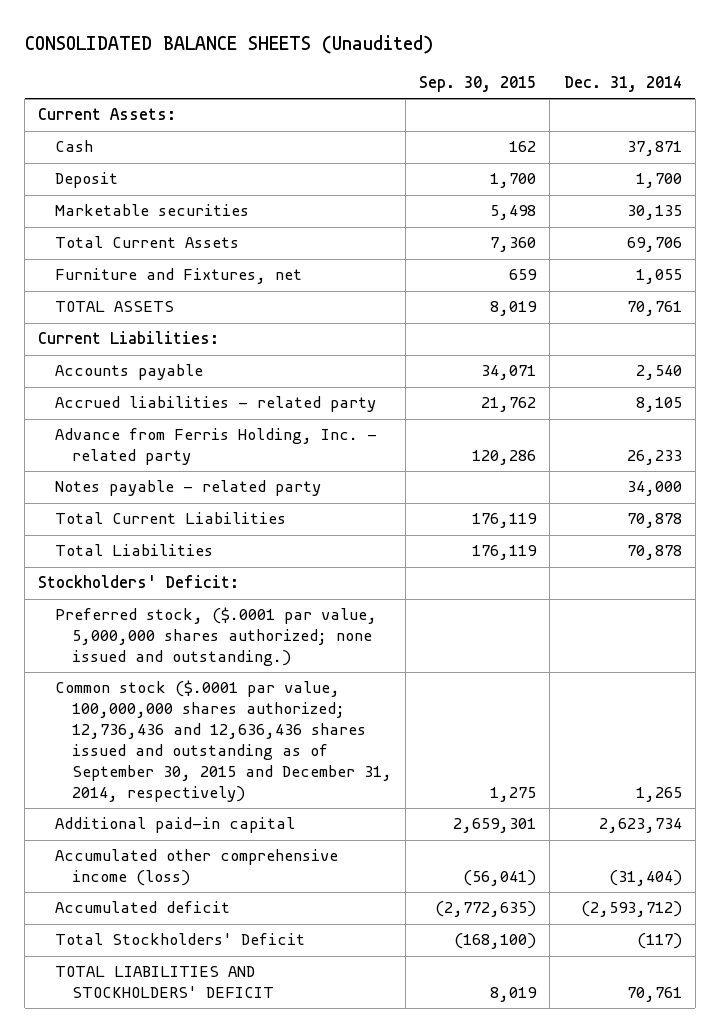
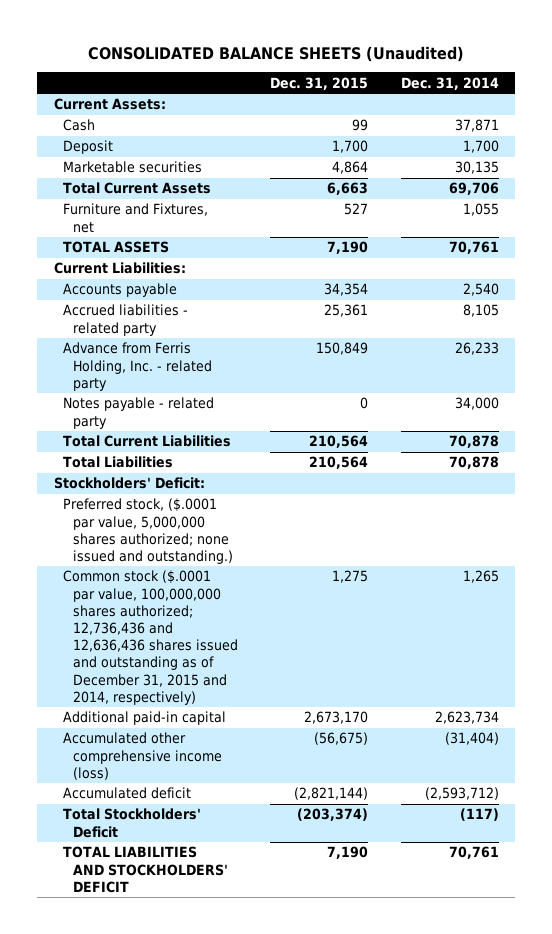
- | Sep. 30, 2015 | Dec. 31, 2014
+ | Dec. 31, 2015 | Dec. 31, 2014
- Common stock ($.0001 par value, 100,000,000 shares authorized; 12,736,436 and 12,636,436 shares issued and outstanding as of September 30, 2015 and December 31, 2014, respectively) | 1,275 | 1,265
+ Common stock ($.0001 par value, 100,000,000 shares authorized; 12,736,436 and 12,636,436 shares issued and outstanding as of December 31, 2015 and 2014, respectively) | 1,275 | 1,265

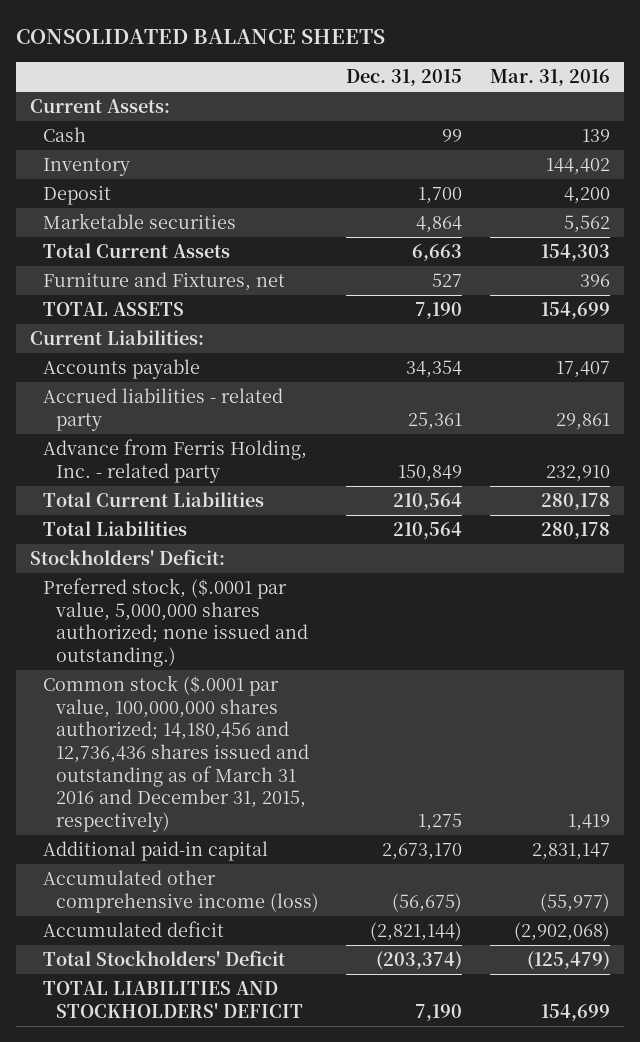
- CONSOLIDATED BALANCE SHEETS (Unaudited)
+ CONSOLIDATED BALANCE SHEETS
- | Dec. 31, 2015 | Dec. 31, 2014
+ | Dec. 31, 2015 | Mar. 31, 2016
+ Inventory | | 144,402
- Notes payable - related party | 0 | 34,000
- Common stock ($.0001 par value, 100,000,000 shares authorized; 12,736,436 and 12,636,436 shares issued and outstanding as of December 31, 2015 and 2014, respectively) | 1,275 | 1,265
+ Common stock ($.0001 par value, 100,000,000 shares authorized; 14,180,456 and 12,736,436 shares issued and outstanding as of March 31 2016 and December 31, 2015, respectively) | 1,275 | 1,419

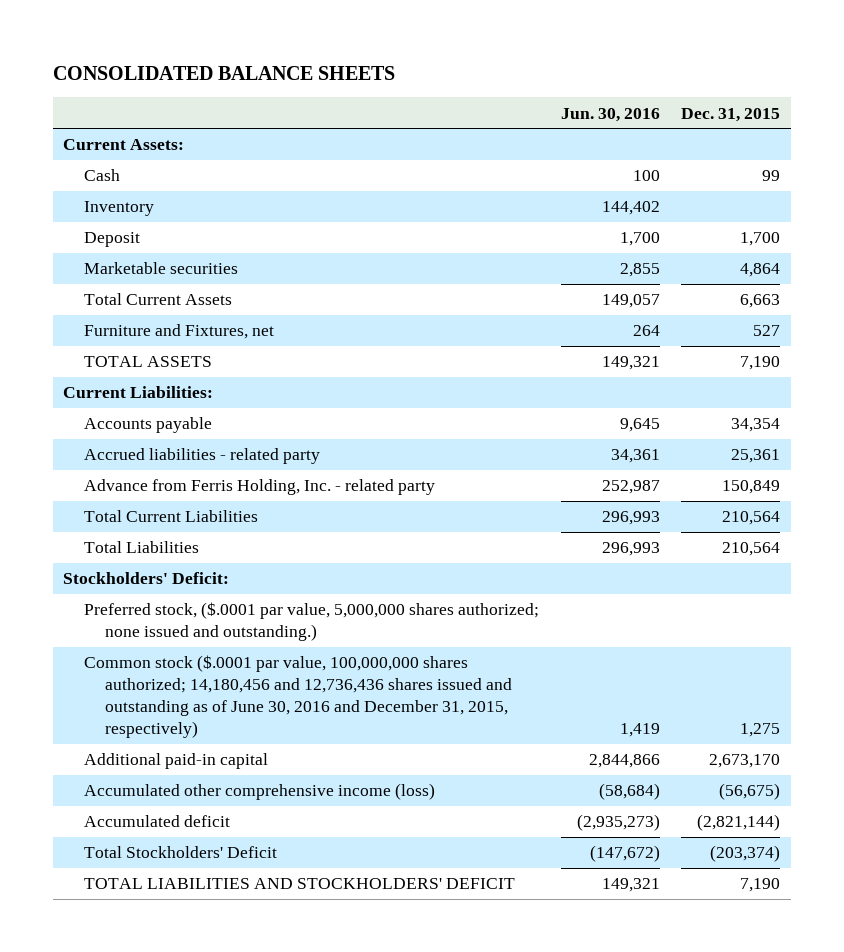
- | Dec. 31, 2015 | Mar. 31, 2016
+ | Jun. 30, 2016 | Dec. 31, 2015
- Common stock ($.0001 par value, 100,000,000 shares authorized; 14,180,456 and 12,736,436 shares issued and outstanding as of March 31 2016 and December 31, 2015, respectively) | 1,275 | 1,419
+ Common stock ($.0001 par value, 100,000,000 shares authorized; 14,180,456 and 12,736,436 shares issued and outstanding as of June 30, 2016 and December 31, 2015, respectively) | 1,419 | 1,275

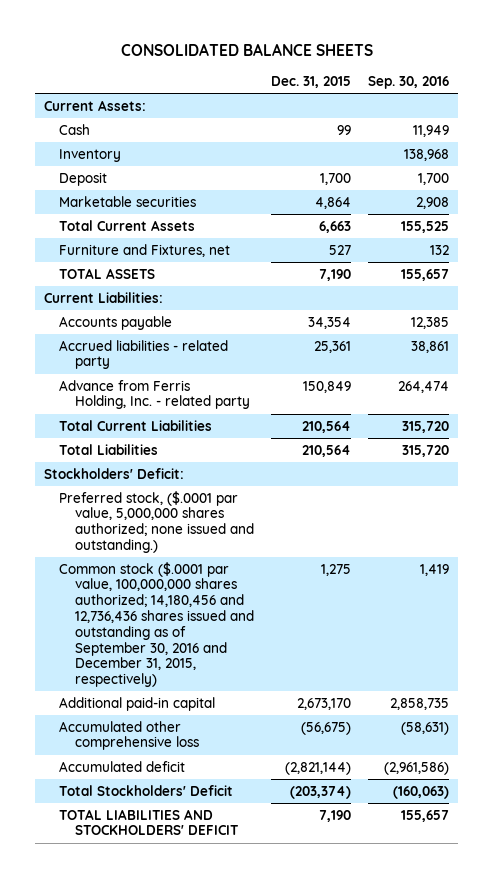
- | Jun. 30, 2016 | Dec. 31, 2015
+ | Dec. 31, 2015 | Sep. 30, 2016
- Common stock ($.0001 par value, 100,000,000 shares authorized; 14,180,456 and 12,736,436 shares issued and outstanding as of June 30, 2016 and December 31, 2015, respectively) | 1,419 | 1,275
+ Common stock ($.0001 par value, 100,000,000 shares authorized; 14,180,456 and 12,736,436 shares issued and outstanding as of September 30, 2016 and December 31, 2015, respectively) | 1,275 | 1,419
- Accumulated other comprehensive income (loss) | (58,684) | (56,675)
+ Accumulated other comprehensive loss | (56,675) | (58,631)

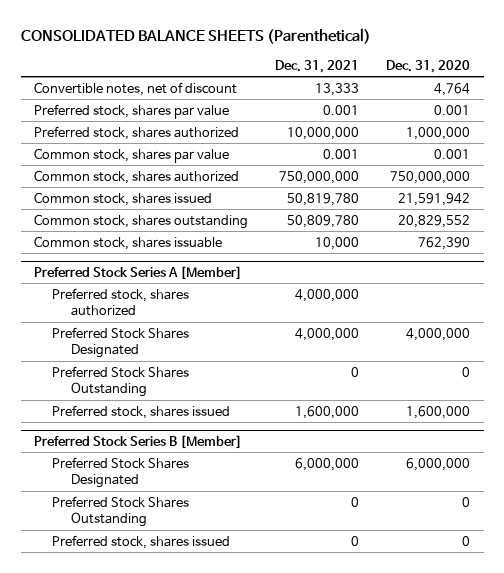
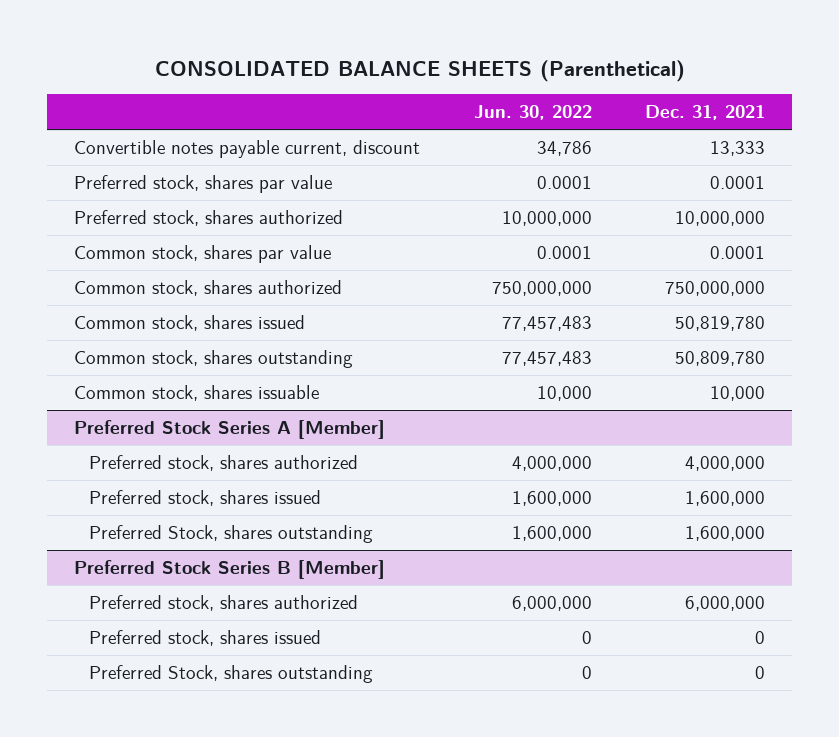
- | Dec. 31, 2021 | Dec. 31, 2020
+ | Jun. 30, 2022 | Dec. 31, 2021
- Convertible notes, net of discount | 13,333 | 4,764
- Preferred stock, shares par value | 0.001 | 0.001
+ Convertible notes payable current, discount | 34,786 | 13,333
+ Preferred stock, shares par value | 0.0001 | 0.0001
- Common stock, shares par value | 0.001 | 0.001
+ Common stock, shares par value | 0.0001 | 0.0001
@ Preferred Stock Series A [Member]
- Preferred Stock Shares Designated | 4,000,000 | 4,000,000
- Preferred Stock Shares Outstanding | 0 | 0
+ Preferred Stock, shares outstanding | 1,600,000 | 1,600,000
@ Preferred Stock Series B [Member]
- Preferred Stock Shares Designated | 6,000,000 | 6,000,000
- Preferred Stock Shares Outstanding | 0 | 0
+ Preferred stock, shares authorized | 6,000,000 | 6,000,000
+ Preferred Stock, shares outstanding | 0 | 0

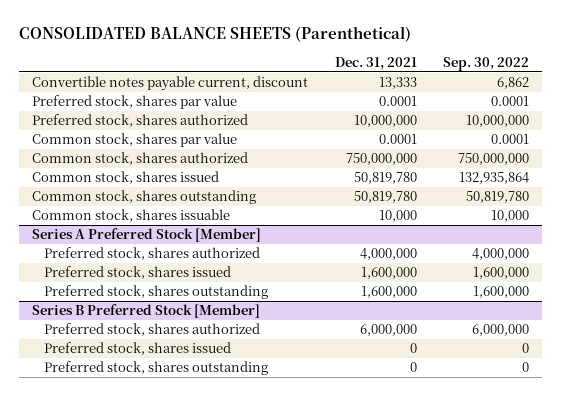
- | Jun. 30, 2022 | Dec. 31, 2021
+ | Dec. 31, 2021 | Sep. 30, 2022
- Common stock, shares outstanding | 77,457,483 | 50,809,780
+ Common stock, shares outstanding | 50,819,780 | 50,819,780
- Preferred Stock Series A [Member]
+ Series A Preferred Stock [Member]
- Preferred Stock, shares outstanding | 1,600,000 | 1,600,000
- Preferred Stock Series B [Member]
+ Preferred stock, shares outstanding | 1,600,000 | 1,600,000
+ Series B Preferred Stock [Member]
- Preferred Stock, shares outstanding | 0 | 0
+ Preferred stock, shares outstanding | 0 | 0

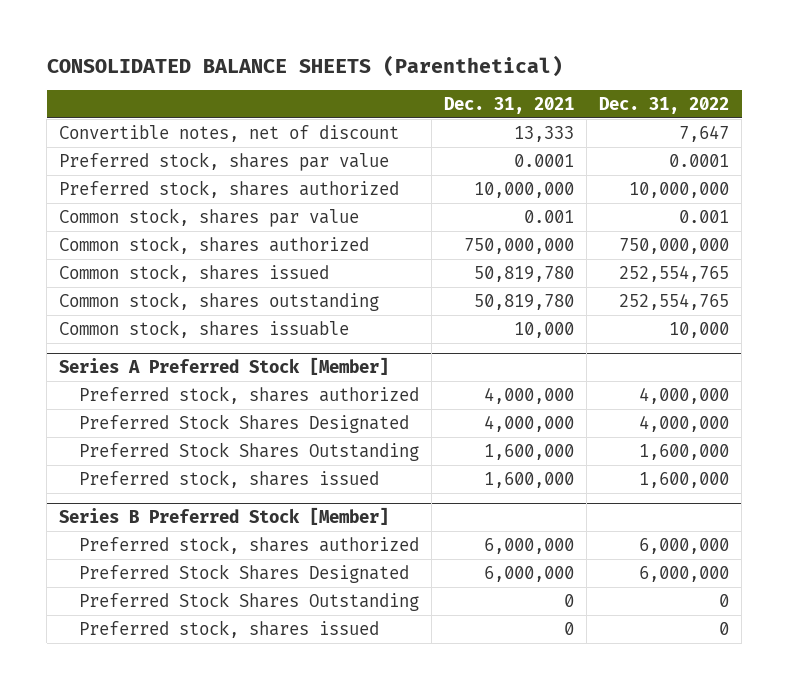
- | Dec. 31, 2021 | Sep. 30, 2022
+ | Dec. 31, 2021 | Dec. 31, 2022
- Convertible notes payable current, discount | 13,333 | 6,862
+ Convertible notes, net of discount | 13,333 | 7,647
- Common stock, shares par value | 0.0001 | 0.0001
+ Common stock, shares par value | 0.001 | 0.001
@ Series A Preferred Stock [Member]
+ Preferred Stock Shares Designated | 4,000,000 | 4,000,000
+ Preferred Stock Shares Outstanding | 1,600,000 | 1,600,000
- Preferred stock, shares outstanding | 1,600,000 | 1,600,000
@ Series B Preferred Stock [Member]
+ Preferred Stock Shares Designated | 6,000,000 | 6,000,000
+ Preferred Stock Shares Outstanding | 0 | 0
- Preferred stock, shares outstanding | 0 | 0

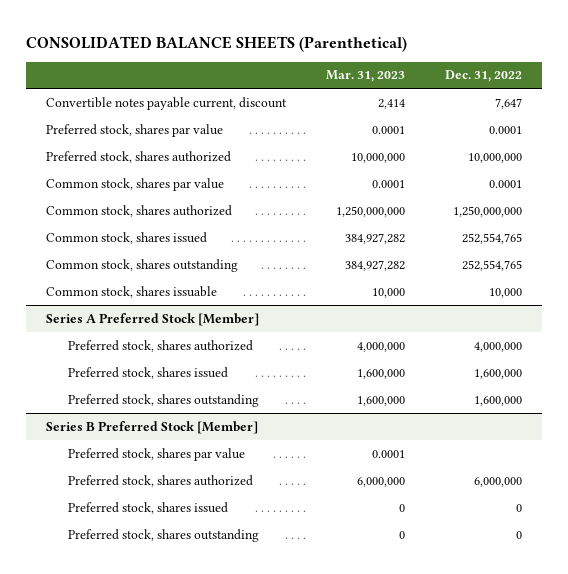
- | Dec. 31, 2021 | Dec. 31, 2022
+ | Mar. 31, 2023 | Dec. 31, 2022
- Convertible notes, net of discount | 13,333 | 7,647
+ Convertible notes payable current, discount | 2,414 | 7,647
- Common stock, shares par value | 0.001 | 0.001
- Common stock, shares authorized | 750,000,000 | 750,000,000
+ Common stock, shares par value | 0.0001 | 0.0001
+ Common stock, shares authorized | 1,250,000,000 | 1,250,000,000
@ Series A Preferred Stock [Member]
- Preferred Stock Shares Designated | 4,000,000 | 4,000,000
- Preferred Stock Shares Outstanding | 1,600,000 | 1,600,000
+ Preferred stock, shares outstanding | 1,600,000 | 1,600,000
@ Series B Preferred Stock [Member]
+ Preferred stock, shares par value | 0.0001 |
- Preferred Stock Shares Designated | 6,000,000 | 6,000,000
- Preferred Stock Shares Outstanding | 0 | 0
+ Preferred stock, shares outstanding | 0 | 0

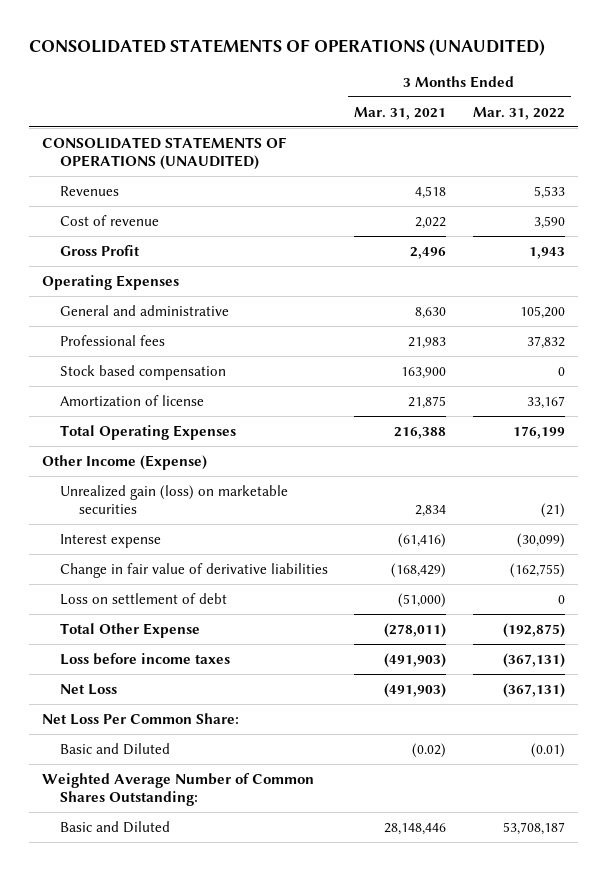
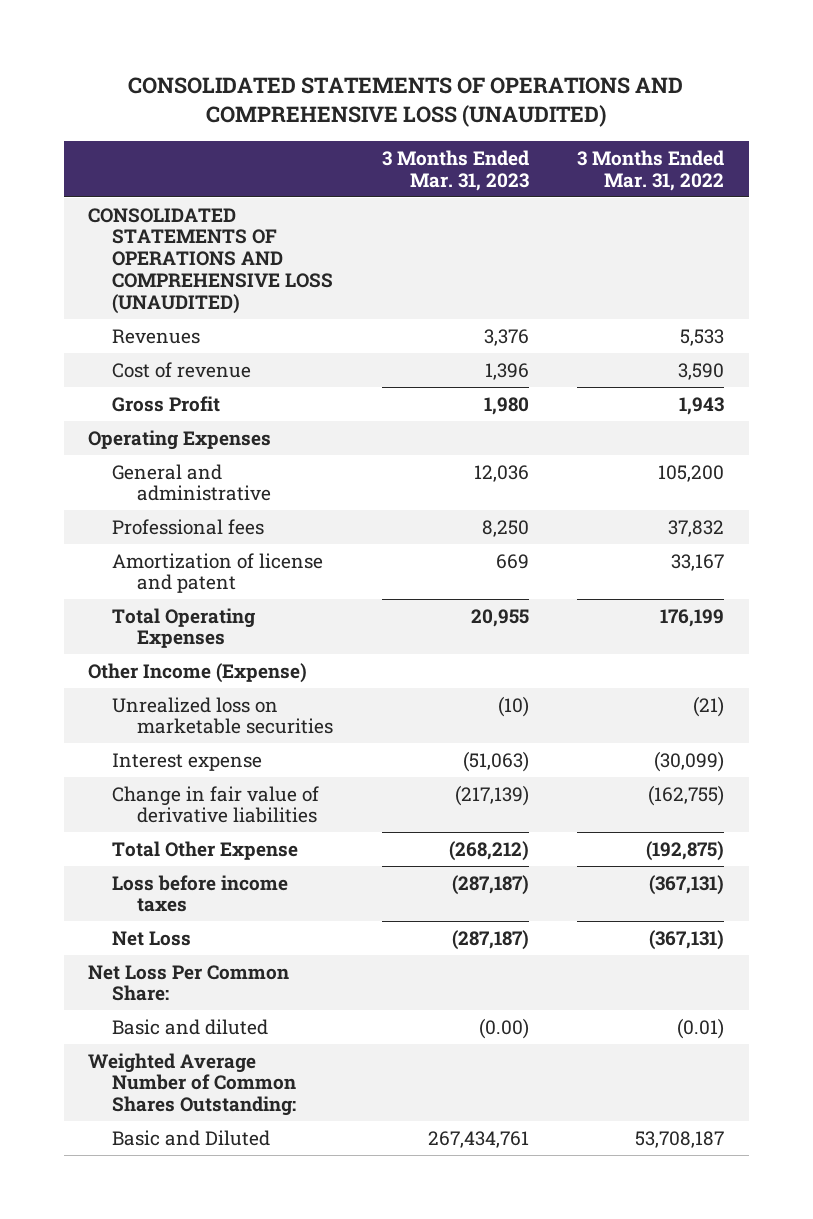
- CONSOLIDATED STATEMENTS OF OPERATIONS (UNAUDITED)
+ CONSOLIDATED STATEMENTS OF OPERATIONS AND COMPREHENSIVE LOSS (UNAUDITED)
- | 3 Months Ended Mar. 31, 2021 | 3 Months Ended Mar. 31, 2022
+ | 3 Months Ended Mar. 31, 2023 | 3 Months Ended Mar. 31, 2022
- CONSOLIDATED STATEMENTS OF OPERATIONS (UNAUDITED)
+ CONSOLIDATED STATEMENTS OF OPERATIONS AND COMPREHENSIVE LOSS (UNAUDITED)
- Stock based compensation | 163,900 | 0
- Amortization of license | 21,875 | 33,167
+ Amortization of license and patent | 669 | 33,167
- Unrealized gain (loss) on marketable securities | 2,834 | (21)
+ Unrealized loss on marketable securities | (10) | (21)
- Loss on settlement of debt | (51,000) | 0
- Basic and Diluted | (0.02) | (0.01)
+ Basic and diluted | (0.00) | (0.01)

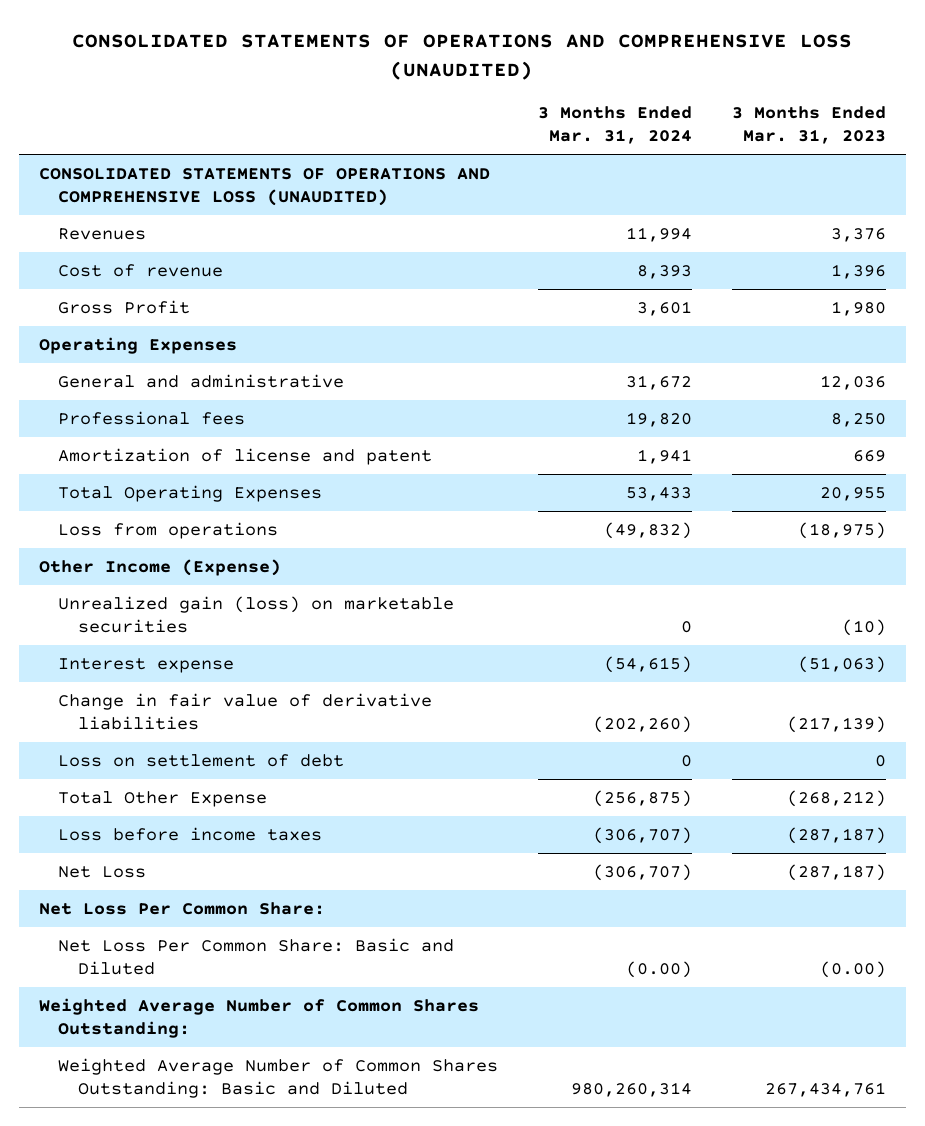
- | 3 Months Ended Mar. 31, 2023 | 3 Months Ended Mar. 31, 2022
+ | 3 Months Ended Mar. 31, 2024 | 3 Months Ended Mar. 31, 2023
+ Loss from operations | (49,832) | (18,975)
- Unrealized loss on marketable securities | (10) | (21)
+ Unrealized gain (loss) on marketable securities | 0 | (10)
+ Loss on settlement of debt | 0 | 0
- Basic and diluted | (0.00) | (0.01)
+ Net Loss Per Common Share: Basic and Diluted | (0.00) | (0.00)
- Basic and Diluted | 267,434,761 | 53,708,187
+ Weighted Average Number of Common Shares Outstanding: Basic and Diluted | 980,260,314 | 267,434,761

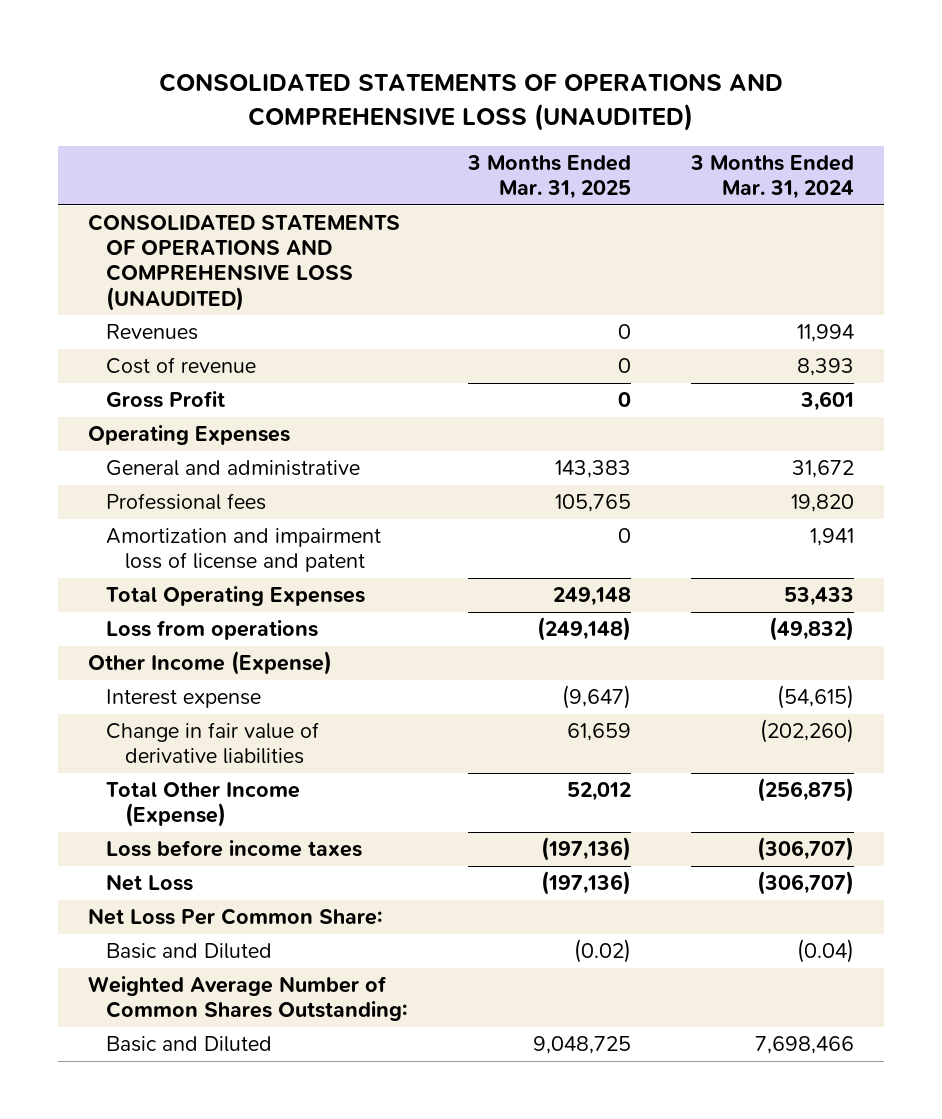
- | 3 Months Ended Mar. 31, 2024 | 3 Months Ended Mar. 31, 2023
+ | 3 Months Ended Mar. 31, 2025 | 3 Months Ended Mar. 31, 2024
- Amortization of license and patent | 1,941 | 669
+ Amortization and impairment loss of license and patent | 0 | 1,941
- Unrealized gain (loss) on marketable securities | 0 | (10)
- Loss on settlement of debt | 0 | 0
- Total Other Expense | (256,875) | (268,212)
+ Total Other Income (Expense) | 52,012 | (256,875)
- Net Loss Per Common Share: Basic and Diluted | (0.00) | (0.00)
+ Basic and Diluted | (0.02) | (0.04)
- Weighted Average Number of Common Shares Outstanding: Basic and Diluted | 980,260,314 | 267,434,761
+ Basic and Diluted | 9,048,725 | 7,698,466

